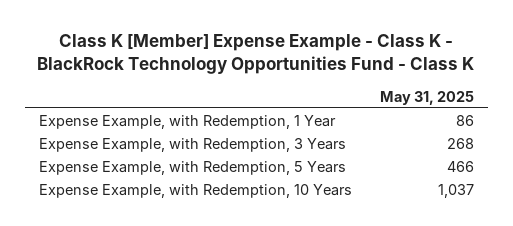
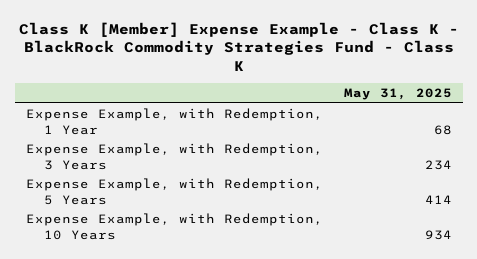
- Class K [Member] Expense Example - Class K - BlackRock Technology Opportunities Fund - Class K
+ Class K [Member] Expense Example - Class K - BlackRock Commodity Strategies Fund - Class K
- Expense Example, with Redemption, 1 Year | 86
- Expense Example, with Redemption, 3 Years | 268
- Expense Example, with Redemption, 5 Years | 466
- Expense Example, with Redemption, 10 Years | 1,037
+ Expense Example, with Redemption, 1 Year | 68
+ Expense Example, with Redemption, 3 Years | 234
+ Expense Example, with Redemption, 5 Years | 414
+ Expense Example, with Redemption, 10 Years | 934

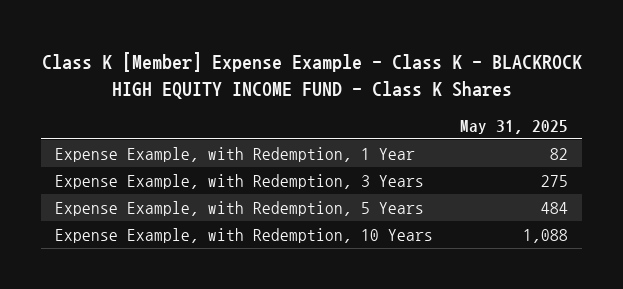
- Class K [Member] Expense Example - Class K - BlackRock Commodity Strategies Fund - Class K
+ Class K [Member] Expense Example - Class K - BLACKROCK HIGH EQUITY INCOME FUND - Class K Shares
- Expense Example, with Redemption, 1 Year | 68
- Expense Example, with Redemption, 3 Years | 234
- Expense Example, with Redemption, 5 Years | 414
- Expense Example, with Redemption, 10 Years | 934
+ Expense Example, with Redemption, 1 Year | 82
+ Expense Example, with Redemption, 3 Years | 275
+ Expense Example, with Redemption, 5 Years | 484
+ Expense Example, with Redemption, 10 Years | 1,088

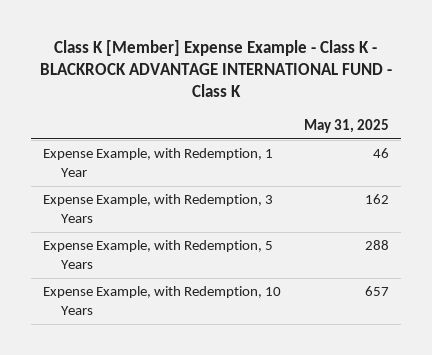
- Class K [Member] Expense Example - Class K - BLACKROCK HIGH EQUITY INCOME FUND - Class K Shares
+ Class K [Member] Expense Example - Class K - BLACKROCK ADVANTAGE INTERNATIONAL FUND - Class K
- Expense Example, with Redemption, 1 Year | 82
- Expense Example, with Redemption, 3 Years | 275
- Expense Example, with Redemption, 5 Years | 484
- Expense Example, with Redemption, 10 Years | 1,088
+ Expense Example, with Redemption, 1 Year | 46
+ Expense Example, with Redemption, 3 Years | 162
+ Expense Example, with Redemption, 5 Years | 288
+ Expense Example, with Redemption, 10 Years | 657

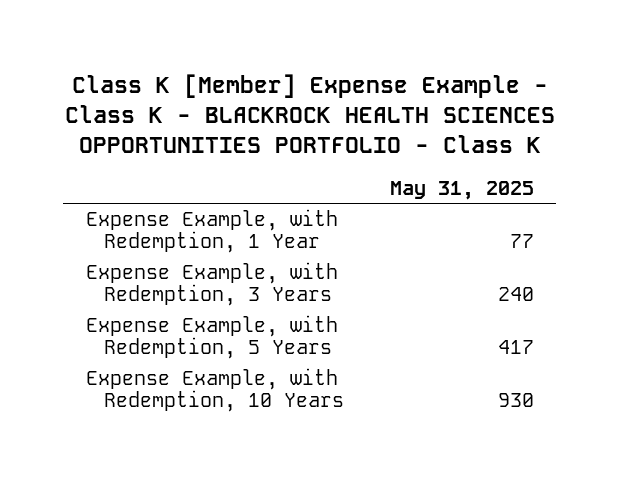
- Class K [Member] Expense Example - Class K - BLACKROCK ADVANTAGE INTERNATIONAL FUND - Class K
+ Class K [Member] Expense Example - Class K - BLACKROCK HEALTH SCIENCES OPPORTUNITIES PORTFOLIO - Class K
- Expense Example, with Redemption, 1 Year | 46
- Expense Example, with Redemption, 3 Years | 162
- Expense Example, with Redemption, 5 Years | 288
- Expense Example, with Redemption, 10 Years | 657
+ Expense Example, with Redemption, 1 Year | 77
+ Expense Example, with Redemption, 3 Years | 240
+ Expense Example, with Redemption, 5 Years | 417
+ Expense Example, with Redemption, 10 Years | 930

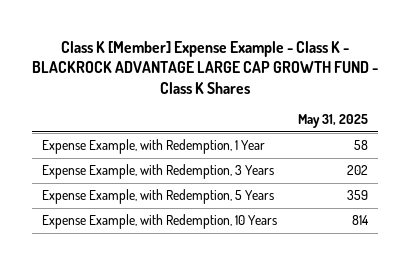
- Class K [Member] Expense Example - Class K - BLACKROCK HEALTH SCIENCES OPPORTUNITIES PORTFOLIO - Class K
+ Class K [Member] Expense Example - Class K - BLACKROCK ADVANTAGE LARGE CAP GROWTH FUND - Class K Shares
- Expense Example, with Redemption, 1 Year | 77
- Expense Example, with Redemption, 3 Years | 240
- Expense Example, with Redemption, 5 Years | 417
- Expense Example, with Redemption, 10 Years | 930
+ Expense Example, with Redemption, 1 Year | 58
+ Expense Example, with Redemption, 3 Years | 202
+ Expense Example, with Redemption, 5 Years | 359
+ Expense Example, with Redemption, 10 Years | 814

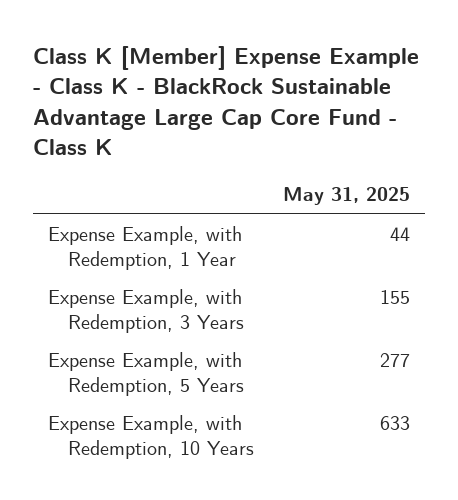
- Class K [Member] Expense Example - Class K - BLACKROCK ADVANTAGE LARGE CAP GROWTH FUND - Class K Shares
+ Class K [Member] Expense Example - Class K - BlackRock Sustainable Advantage Large Cap Core Fund - Class K
- Expense Example, with Redemption, 1 Year | 58
- Expense Example, with Redemption, 3 Years | 202
- Expense Example, with Redemption, 5 Years | 359
- Expense Example, with Redemption, 10 Years | 814
+ Expense Example, with Redemption, 1 Year | 44
+ Expense Example, with Redemption, 3 Years | 155
+ Expense Example, with Redemption, 5 Years | 277
+ Expense Example, with Redemption, 10 Years | 633

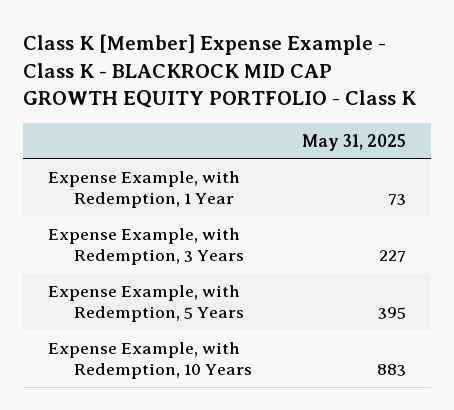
- Class K [Member] Expense Example - Class K - BlackRock Sustainable Advantage Large Cap Core Fund - Class K
+ Class K [Member] Expense Example - Class K - BLACKROCK MID CAP GROWTH EQUITY PORTFOLIO - Class K
- Expense Example, with Redemption, 1 Year | 44
- Expense Example, with Redemption, 3 Years | 155
- Expense Example, with Redemption, 5 Years | 277
- Expense Example, with Redemption, 10 Years | 633
+ Expense Example, with Redemption, 1 Year | 73
+ Expense Example, with Redemption, 3 Years | 227
+ Expense Example, with Redemption, 5 Years | 395
+ Expense Example, with Redemption, 10 Years | 883

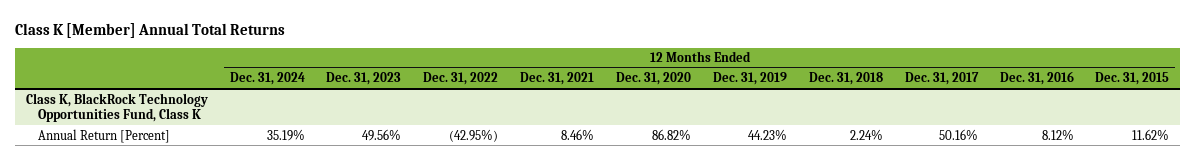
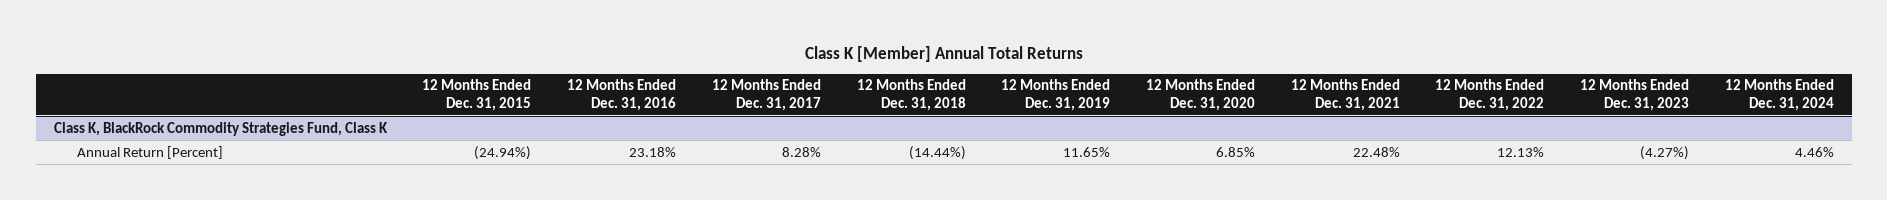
- | 12 Months Ended Dec. 31, 2024 | 12 Months Ended Dec. 31, 2023 | 12 Months Ended Dec. 31, 2022 | 12 Months Ended Dec. 31, 2021 | 12 Months Ended Dec. 31, 2020 | 12 Months Ended Dec. 31, 2019 | 12 Months Ended Dec. 31, 2018 | 12 Months Ended Dec. 31, 2017 | 12 Months Ended Dec. 31, 2016 | 12 Months Ended Dec. 31, 2015
+ | 12 Months Ended Dec. 31, 2015 | 12 Months Ended Dec. 31, 2016 | 12 Months Ended Dec. 31, 2017 | 12 Months Ended Dec. 31, 2018 | 12 Months Ended Dec. 31, 2019 | 12 Months Ended Dec. 31, 2020 | 12 Months Ended Dec. 31, 2021 | 12 Months Ended Dec. 31, 2022 | 12 Months Ended Dec. 31, 2023 | 12 Months Ended Dec. 31, 2024
- Class K, BlackRock Technology Opportunities Fund, Class K
- Annual Return [Percent] | 35.19% | 49.56% | (42.95%) | 8.46% | 86.82% | 44.23% | 2.24% | 50.16% | 8.12% | 11.62%
+ Class K, BlackRock Commodity Strategies Fund, Class K
+ Annual Return [Percent] | (24.94%) | 23.18% | 8.28% | (14.44%) | 11.65% | 6.85% | 22.48% | 12.13% | (4.27%) | 4.46%

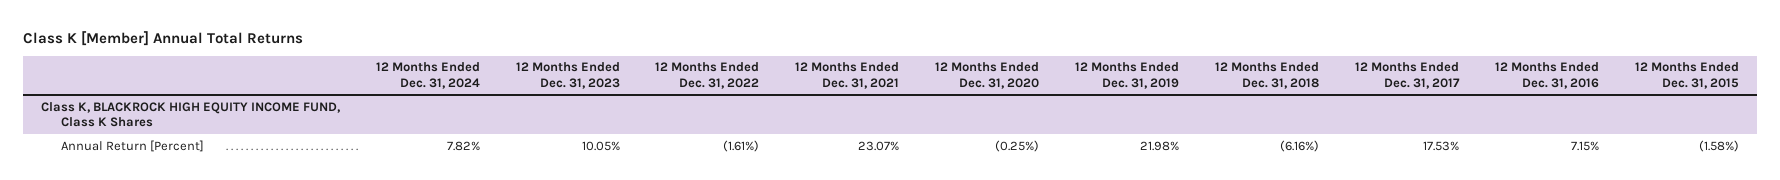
- | 12 Months Ended Dec. 31, 2015 | 12 Months Ended Dec. 31, 2016 | 12 Months Ended Dec. 31, 2017 | 12 Months Ended Dec. 31, 2018 | 12 Months Ended Dec. 31, 2019 | 12 Months Ended Dec. 31, 2020 | 12 Months Ended Dec. 31, 2021 | 12 Months Ended Dec. 31, 2022 | 12 Months Ended Dec. 31, 2023 | 12 Months Ended Dec. 31, 2024
+ | 12 Months Ended Dec. 31, 2024 | 12 Months Ended Dec. 31, 2023 | 12 Months Ended Dec. 31, 2022 | 12 Months Ended Dec. 31, 2021 | 12 Months Ended Dec. 31, 2020 | 12 Months Ended Dec. 31, 2019 | 12 Months Ended Dec. 31, 2018 | 12 Months Ended Dec. 31, 2017 | 12 Months Ended Dec. 31, 2016 | 12 Months Ended Dec. 31, 2015
- Class K, BlackRock Commodity Strategies Fund, Class K
- Annual Return [Percent] | (24.94%) | 23.18% | 8.28% | (14.44%) | 11.65% | 6.85% | 22.48% | 12.13% | (4.27%) | 4.46%
+ Class K, BLACKROCK HIGH EQUITY INCOME FUND, Class K Shares
+ Annual Return [Percent] | 7.82% | 10.05% | (1.61%) | 23.07% | (0.25%) | 21.98% | (6.16%) | 17.53% | 7.15% | (1.58%)

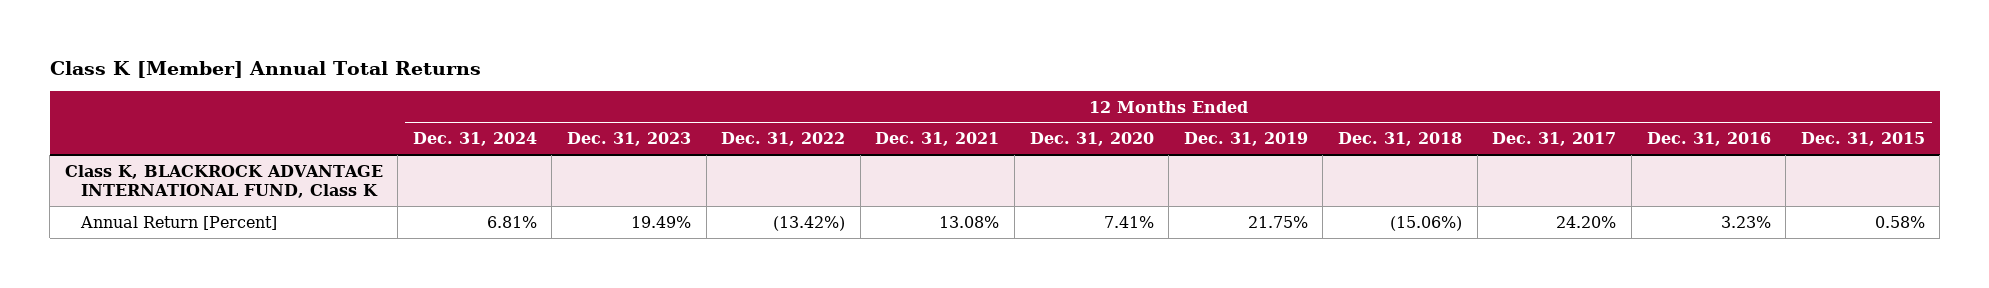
- Class K, BLACKROCK HIGH EQUITY INCOME FUND, Class K Shares
- Annual Return [Percent] | 7.82% | 10.05% | (1.61%) | 23.07% | (0.25%) | 21.98% | (6.16%) | 17.53% | 7.15% | (1.58%)
+ Class K, BLACKROCK ADVANTAGE INTERNATIONAL FUND, Class K
+ Annual Return [Percent] | 6.81% | 19.49% | (13.42%) | 13.08% | 7.41% | 21.75% | (15.06%) | 24.20% | 3.23% | 0.58%

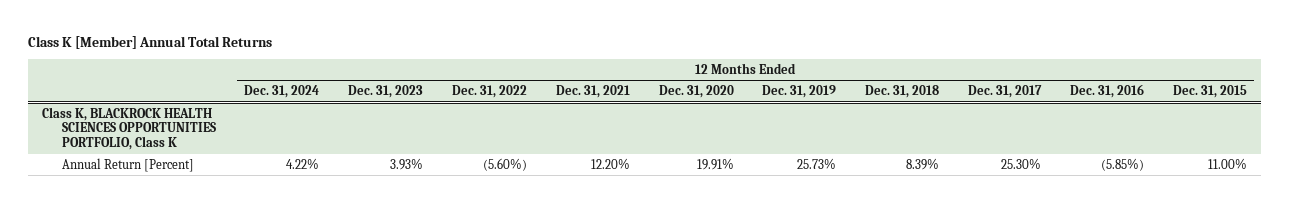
- Class K, BLACKROCK ADVANTAGE INTERNATIONAL FUND, Class K
- Annual Return [Percent] | 6.81% | 19.49% | (13.42%) | 13.08% | 7.41% | 21.75% | (15.06%) | 24.20% | 3.23% | 0.58%
+ Class K, BLACKROCK HEALTH SCIENCES OPPORTUNITIES PORTFOLIO, Class K
+ Annual Return [Percent] | 4.22% | 3.93% | (5.60%) | 12.20% | 19.91% | 25.73% | 8.39% | 25.30% | (5.85%) | 11.00%

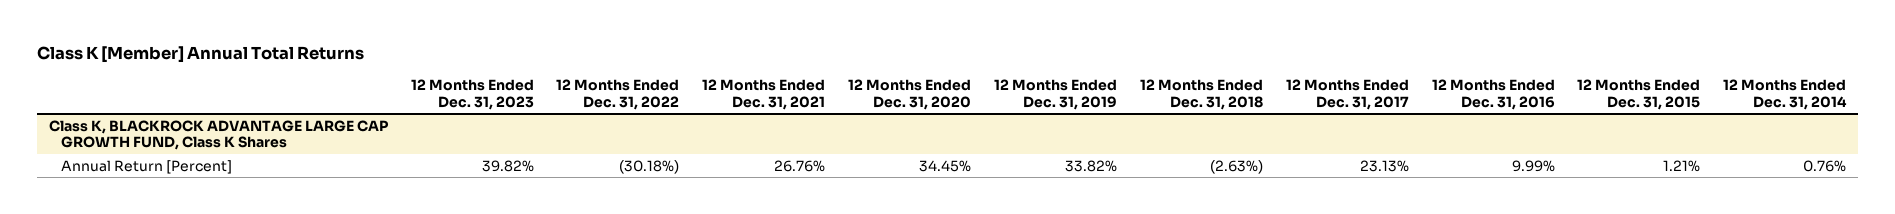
- | 12 Months Ended Dec. 31, 2024 | 12 Months Ended Dec. 31, 2023 | 12 Months Ended Dec. 31, 2022 | 12 Months Ended Dec. 31, 2021 | 12 Months Ended Dec. 31, 2020 | 12 Months Ended Dec. 31, 2019 | 12 Months Ended Dec. 31, 2018 | 12 Months Ended Dec. 31, 2017 | 12 Months Ended Dec. 31, 2016 | 12 Months Ended Dec. 31, 2015
+ | 12 Months Ended Dec. 31, 2023 | 12 Months Ended Dec. 31, 2022 | 12 Months Ended Dec. 31, 2021 | 12 Months Ended Dec. 31, 2020 | 12 Months Ended Dec. 31, 2019 | 12 Months Ended Dec. 31, 2018 | 12 Months Ended Dec. 31, 2017 | 12 Months Ended Dec. 31, 2016 | 12 Months Ended Dec. 31, 2015 | 12 Months Ended Dec. 31, 2014
- Class K, BLACKROCK HEALTH SCIENCES OPPORTUNITIES PORTFOLIO, Class K
- Annual Return [Percent] | 4.22% | 3.93% | (5.60%) | 12.20% | 19.91% | 25.73% | 8.39% | 25.30% | (5.85%) | 11.00%
+ Class K, BLACKROCK ADVANTAGE LARGE CAP GROWTH FUND, Class K Shares
+ Annual Return [Percent] | 39.82% | (30.18%) | 26.76% | 34.45% | 33.82% | (2.63%) | 23.13% | 9.99% | 1.21% | 0.76%

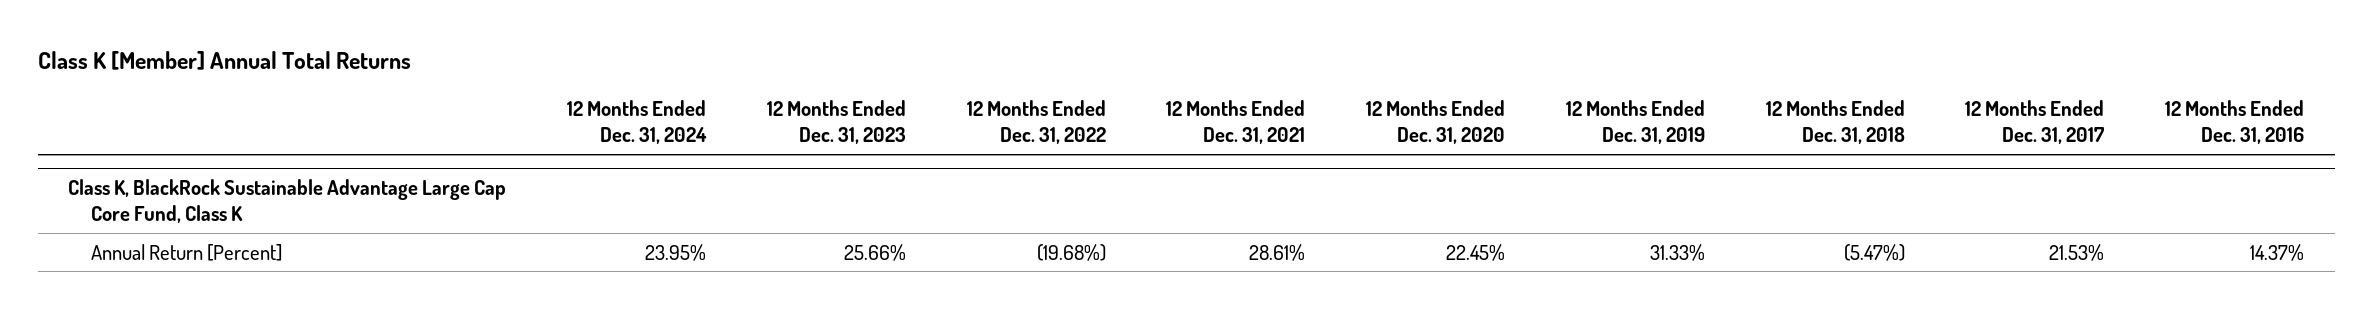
- | 12 Months Ended Dec. 31, 2023 | 12 Months Ended Dec. 31, 2022 | 12 Months Ended Dec. 31, 2021 | 12 Months Ended Dec. 31, 2020 | 12 Months Ended Dec. 31, 2019 | 12 Months Ended Dec. 31, 2018 | 12 Months Ended Dec. 31, 2017 | 12 Months Ended Dec. 31, 2016 | 12 Months Ended Dec. 31, 2015 | 12 Months Ended Dec. 31, 2014
+ | 12 Months Ended Dec. 31, 2024 | 12 Months Ended Dec. 31, 2023 | 12 Months Ended Dec. 31, 2022 | 12 Months Ended Dec. 31, 2021 | 12 Months Ended Dec. 31, 2020 | 12 Months Ended Dec. 31, 2019 | 12 Months Ended Dec. 31, 2018 | 12 Months Ended Dec. 31, 2017 | 12 Months Ended Dec. 31, 2016
- Class K, BLACKROCK ADVANTAGE LARGE CAP GROWTH FUND, Class K Shares
- Annual Return [Percent] | 39.82% | (30.18%) | 26.76% | 34.45% | 33.82% | (2.63%) | 23.13% | 9.99% | 1.21% | 0.76%
+ Class K, BlackRock Sustainable Advantage Large Cap Core Fund, Class K
+ Annual Return [Percent] | 23.95% | 25.66% | (19.68%) | 28.61% | 22.45% | 31.33% | (5.47%) | 21.53% | 14.37%

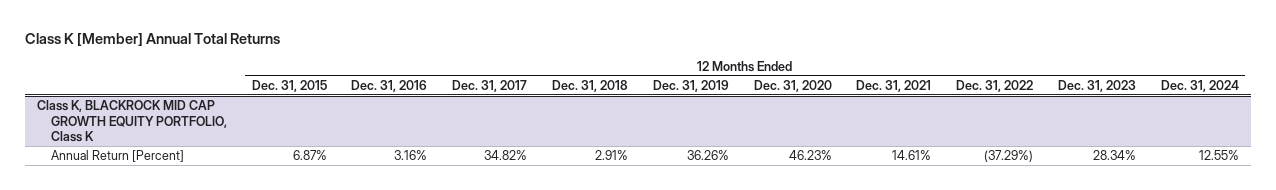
- | 12 Months Ended Dec. 31, 2024 | 12 Months Ended Dec. 31, 2023 | 12 Months Ended Dec. 31, 2022 | 12 Months Ended Dec. 31, 2021 | 12 Months Ended Dec. 31, 2020 | 12 Months Ended Dec. 31, 2019 | 12 Months Ended Dec. 31, 2018 | 12 Months Ended Dec. 31, 2017 | 12 Months Ended Dec. 31, 2016
+ | 12 Months Ended Dec. 31, 2015 | 12 Months Ended Dec. 31, 2016 | 12 Months Ended Dec. 31, 2017 | 12 Months Ended Dec. 31, 2018 | 12 Months Ended Dec. 31, 2019 | 12 Months Ended Dec. 31, 2020 | 12 Months Ended Dec. 31, 2021 | 12 Months Ended Dec. 31, 2022 | 12 Months Ended Dec. 31, 2023 | 12 Months Ended Dec. 31, 2024
- Class K, BlackRock Sustainable Advantage Large Cap Core Fund, Class K
- Annual Return [Percent] | 23.95% | 25.66% | (19.68%) | 28.61% | 22.45% | 31.33% | (5.47%) | 21.53% | 14.37%
+ Class K, BLACKROCK MID CAP GROWTH EQUITY PORTFOLIO, Class K
+ Annual Return [Percent] | 6.87% | 3.16% | 34.82% | 2.91% | 36.26% | 46.23% | 14.61% | (37.29%) | 28.34% | 12.55%

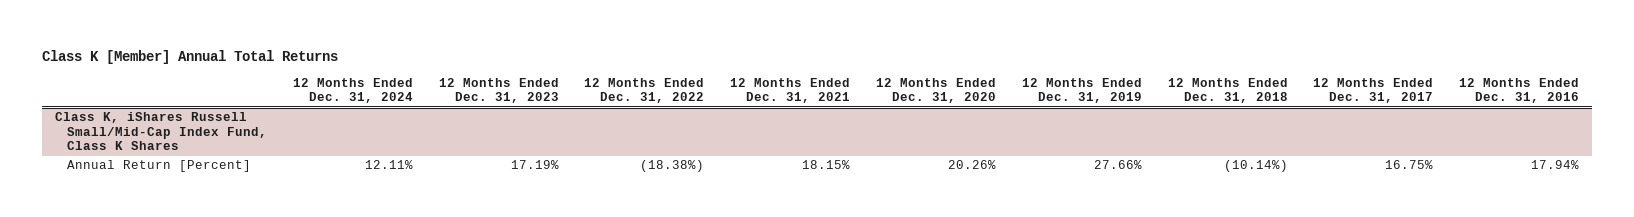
- | 12 Months Ended Dec. 31, 2015 | 12 Months Ended Dec. 31, 2016 | 12 Months Ended Dec. 31, 2017 | 12 Months Ended Dec. 31, 2018 | 12 Months Ended Dec. 31, 2019 | 12 Months Ended Dec. 31, 2020 | 12 Months Ended Dec. 31, 2021 | 12 Months Ended Dec. 31, 2022 | 12 Months Ended Dec. 31, 2023 | 12 Months Ended Dec. 31, 2024
+ | 12 Months Ended Dec. 31, 2024 | 12 Months Ended Dec. 31, 2023 | 12 Months Ended Dec. 31, 2022 | 12 Months Ended Dec. 31, 2021 | 12 Months Ended Dec. 31, 2020 | 12 Months Ended Dec. 31, 2019 | 12 Months Ended Dec. 31, 2018 | 12 Months Ended Dec. 31, 2017 | 12 Months Ended Dec. 31, 2016
- Class K, BLACKROCK MID CAP GROWTH EQUITY PORTFOLIO, Class K
- Annual Return [Percent] | 6.87% | 3.16% | 34.82% | 2.91% | 36.26% | 46.23% | 14.61% | (37.29%) | 28.34% | 12.55%
+ Class K, iShares Russell Small/Mid-Cap Index Fund, Class K Shares
+ Annual Return [Percent] | 12.11% | 17.19% | (18.38%) | 18.15% | 20.26% | 27.66% | (10.14%) | 16.75% | 17.94%

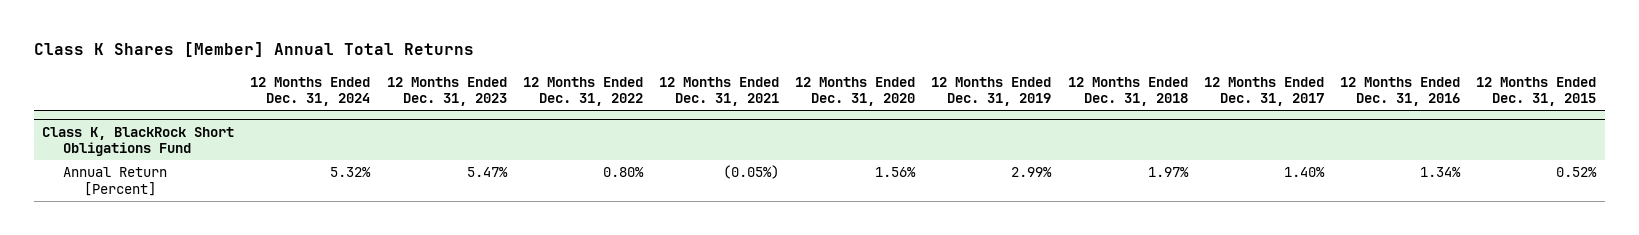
- Class K [Member] Annual Total Returns
+ Class K Shares [Member] Annual Total Returns
- | 12 Months Ended Dec. 31, 2024 | 12 Months Ended Dec. 31, 2023 | 12 Months Ended Dec. 31, 2022 | 12 Months Ended Dec. 31, 2021 | 12 Months Ended Dec. 31, 2020 | 12 Months Ended Dec. 31, 2019 | 12 Months Ended Dec. 31, 2018 | 12 Months Ended Dec. 31, 2017 | 12 Months Ended Dec. 31, 2016
+ | 12 Months Ended Dec. 31, 2024 | 12 Months Ended Dec. 31, 2023 | 12 Months Ended Dec. 31, 2022 | 12 Months Ended Dec. 31, 2021 | 12 Months Ended Dec. 31, 2020 | 12 Months Ended Dec. 31, 2019 | 12 Months Ended Dec. 31, 2018 | 12 Months Ended Dec. 31, 2017 | 12 Months Ended Dec. 31, 2016 | 12 Months Ended Dec. 31, 2015
- Class K, iShares Russell Small/Mid-Cap Index Fund, Class K Shares
- Annual Return [Percent] | 12.11% | 17.19% | (18.38%) | 18.15% | 20.26% | 27.66% | (10.14%) | 16.75% | 17.94%
+ Class K, BlackRock Short Obligations Fund
+ Annual Return [Percent] | 5.32% | 5.47% | 0.80% | (0.05%) | 1.56% | 2.99% | 1.97% | 1.40% | 1.34% | 0.52%

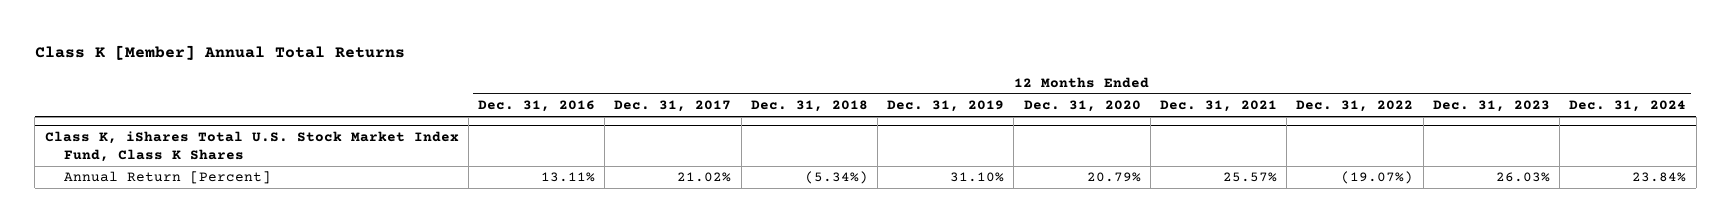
- Class K Shares [Member] Annual Total Returns
+ Class K [Member] Annual Total Returns
- | 12 Months Ended Dec. 31, 2024 | 12 Months Ended Dec. 31, 2023 | 12 Months Ended Dec. 31, 2022 | 12 Months Ended Dec. 31, 2021 | 12 Months Ended Dec. 31, 2020 | 12 Months Ended Dec. 31, 2019 | 12 Months Ended Dec. 31, 2018 | 12 Months Ended Dec. 31, 2017 | 12 Months Ended Dec. 31, 2016 | 12 Months Ended Dec. 31, 2015
+ | 12 Months Ended Dec. 31, 2016 | 12 Months Ended Dec. 31, 2017 | 12 Months Ended Dec. 31, 2018 | 12 Months Ended Dec. 31, 2019 | 12 Months Ended Dec. 31, 2020 | 12 Months Ended Dec. 31, 2021 | 12 Months Ended Dec. 31, 2022 | 12 Months Ended Dec. 31, 2023 | 12 Months Ended Dec. 31, 2024
- Class K, BlackRock Short Obligations Fund
- Annual Return [Percent] | 5.32% | 5.47% | 0.80% | (0.05%) | 1.56% | 2.99% | 1.97% | 1.40% | 1.34% | 0.52%
+ Class K, iShares Total U.S. Stock Market Index Fund, Class K Shares
+ Annual Return [Percent] | 13.11% | 21.02% | (5.34%) | 31.10% | 20.79% | 25.57% | (19.07%) | 26.03% | 23.84%

